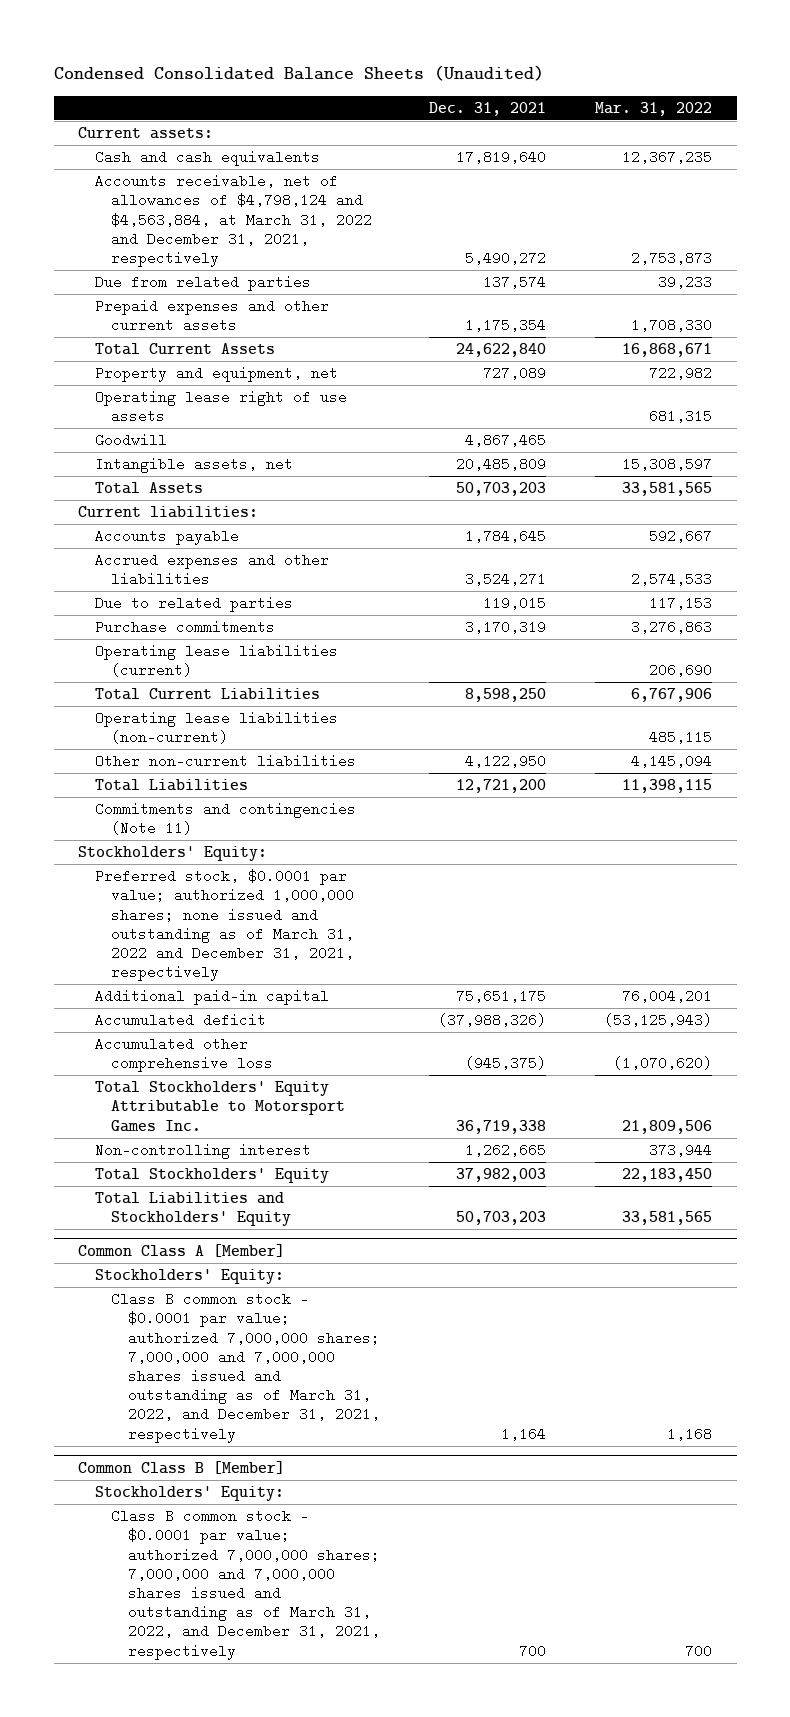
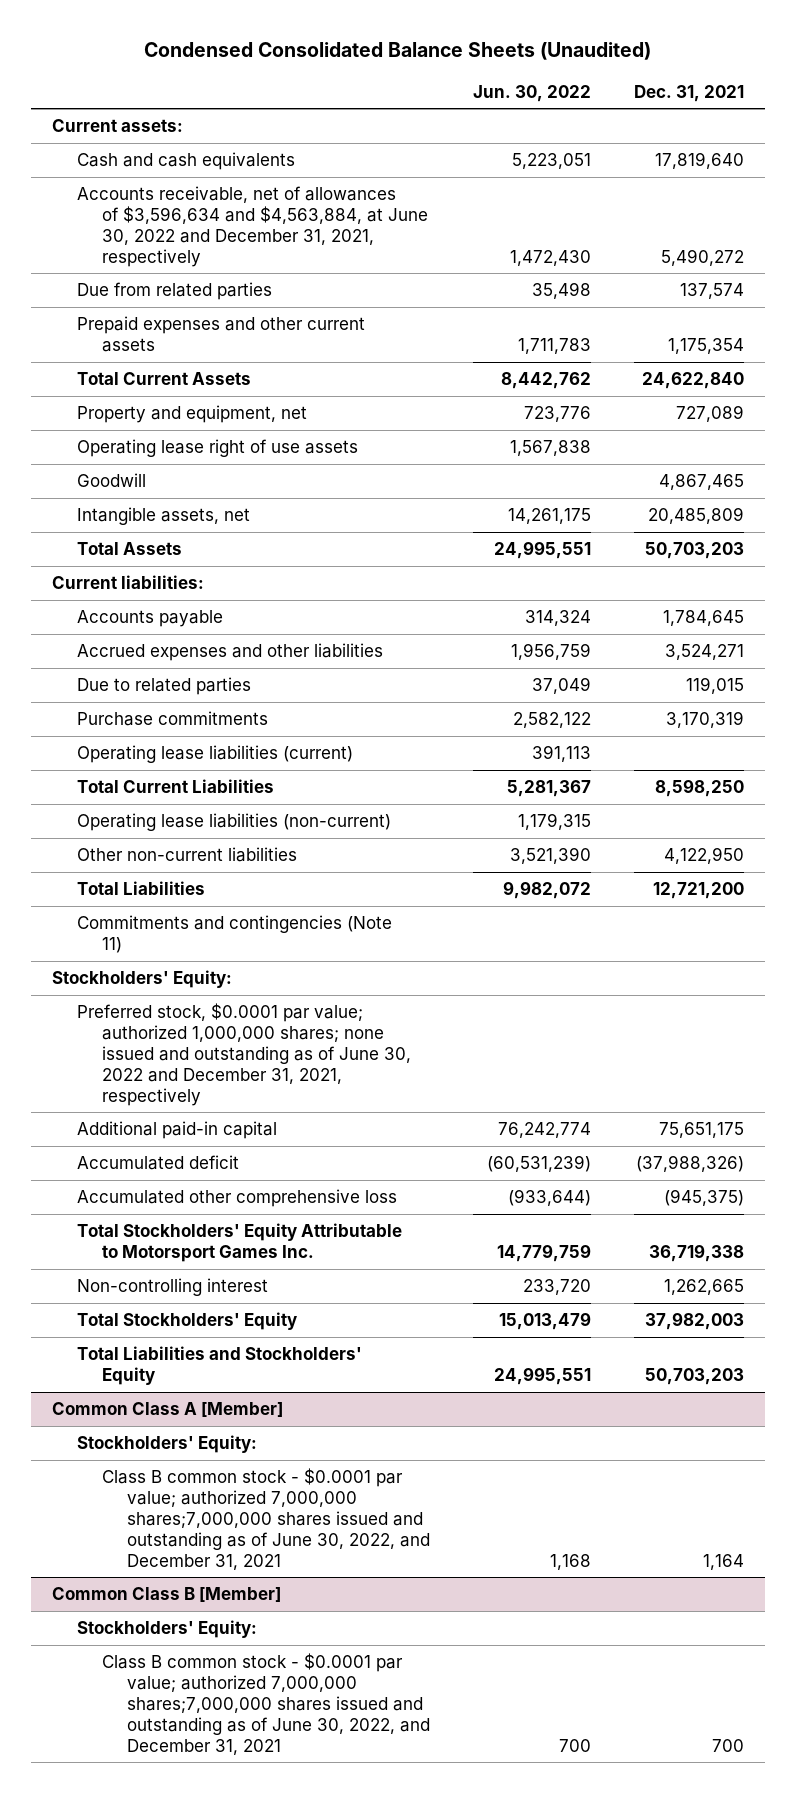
- | Dec. 31, 2021 | Mar. 31, 2022
+ | Jun. 30, 2022 | Dec. 31, 2021
- Accounts receivable, net of allowances of $4,798,124 and $4,563,884, at March 31, 2022 and December 31, 2021, respectively | 5,490,272 | 2,753,873
+ Accounts receivable, net of allowances of $3,596,634 and $4,563,884, at June 30, 2022 and December 31, 2021, respectively | 1,472,430 | 5,490,272
- Preferred stock, $0.0001 par value; authorized 1,000,000 shares; none issued and outstanding as of March 31, 2022 and December 31, 2021, respectively
+ Preferred stock, $0.0001 par value; authorized 1,000,000 shares; none issued and outstanding as of June 30, 2022 and December 31, 2021, respectively
@ Common Class A [Member]
- Class B common stock - $0.0001 par value; authorized 7,000,000 shares; 7,000,000 and 7,000,000 shares issued and outstanding as of March 31, 2022, and December 31, 2021, respectively | 1,164 | 1,168
+ Class B common stock - $0.0001 par value; authorized 7,000,000 shares;7,000,000 shares issued and outstanding as of June 30, 2022, and December 31, 2021 | 1,168 | 1,164
@ Common Class B [Member]
- Class B common stock - $0.0001 par value; authorized 7,000,000 shares; 7,000,000 and 7,000,000 shares issued and outstanding as of March 31, 2022, and December 31, 2021, respectively | 700 | 700
+ Class B common stock - $0.0001 par value; authorized 7,000,000 shares;7,000,000 shares issued and outstanding as of June 30, 2022, and December 31, 2021 | 700 | 700

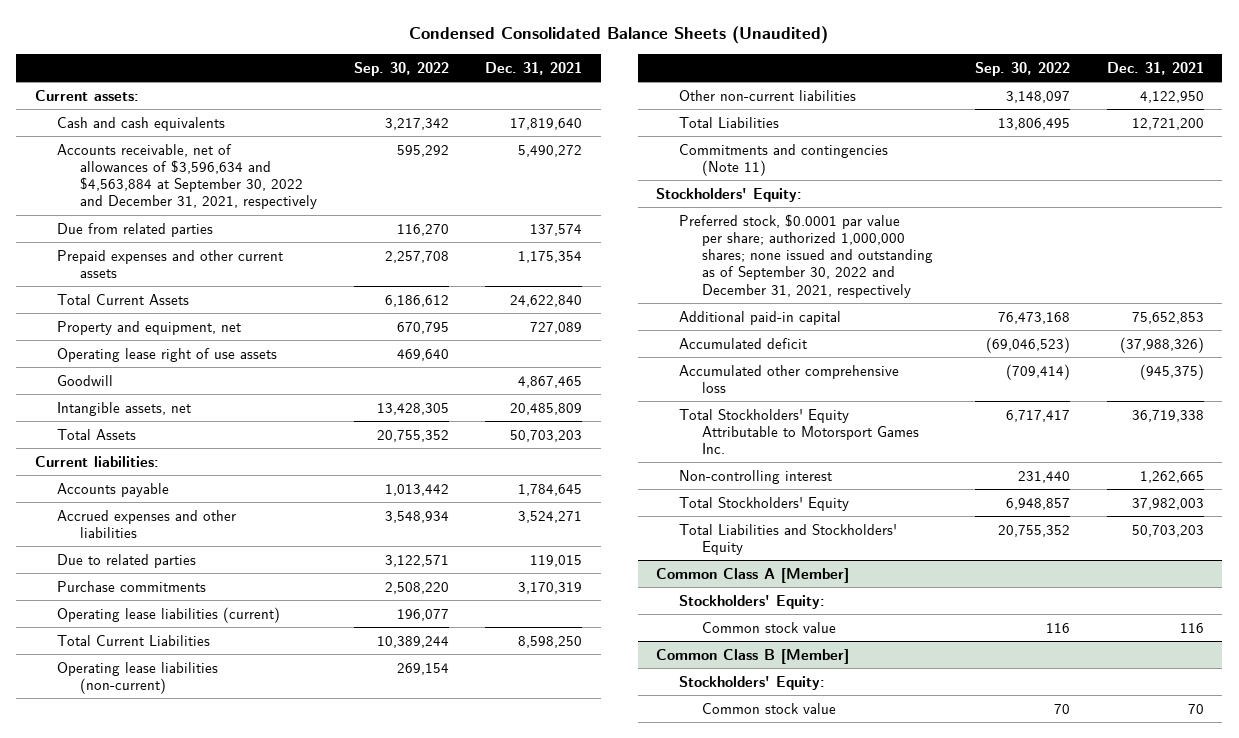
- | Jun. 30, 2022 | Dec. 31, 2021
+ | Sep. 30, 2022 | Dec. 31, 2021
- Accounts receivable, net of allowances of $3,596,634 and $4,563,884, at June 30, 2022 and December 31, 2021, respectively | 1,472,430 | 5,490,272
+ Accounts receivable, net of allowances of $3,596,634 and $4,563,884 at September 30, 2022 and December 31, 2021, respectively | 595,292 | 5,490,272
- Preferred stock, $0.0001 par value; authorized 1,000,000 shares; none issued and outstanding as of June 30, 2022 and December 31, 2021, respectively
- Additional paid-in capital | 76,242,774 | 75,651,175
+ Preferred stock, $0.0001 par value per share; authorized 1,000,000 shares; none issued and outstanding as of September 30, 2022 and December 31, 2021, respectively
+ Additional paid-in capital | 76,473,168 | 75,652,853
@ Common Class A [Member]
- Class B common stock - $0.0001 par value; authorized 7,000,000 shares;7,000,000 shares issued and outstanding as of June 30, 2022, and December 31, 2021 | 1,168 | 1,164
+ Common stock value | 116 | 116
@ Common Class B [Member]
- Class B common stock - $0.0001 par value; authorized 7,000,000 shares;7,000,000 shares issued and outstanding as of June 30, 2022, and December 31, 2021 | 700 | 700
+ Common stock value | 70 | 70

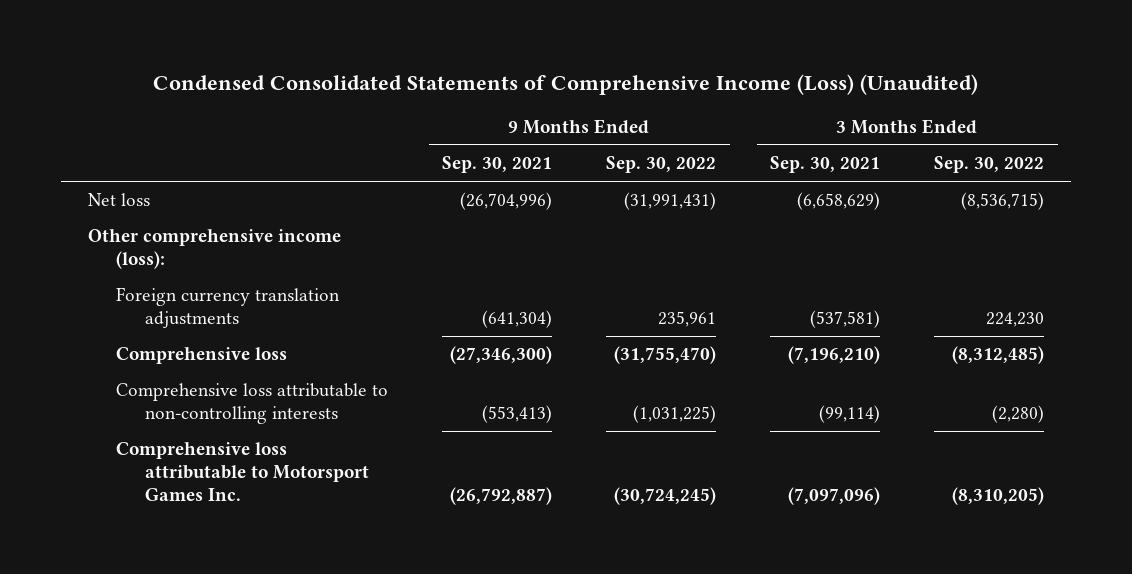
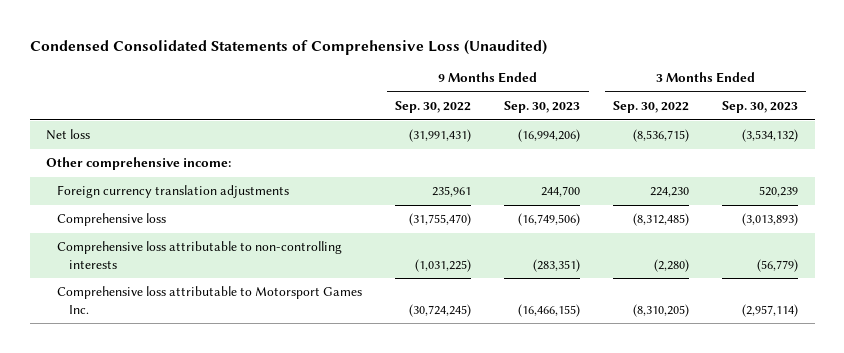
- Condensed Consolidated Statements of Comprehensive Income (Loss) (Unaudited)
+ Condensed Consolidated Statements of Comprehensive Loss (Unaudited)
- | 9 Months Ended Sep. 30, 2021 | 9 Months Ended Sep. 30, 2022 | 3 Months Ended Sep. 30, 2021 | 3 Months Ended Sep. 30, 2022
+ | 9 Months Ended Sep. 30, 2022 | 9 Months Ended Sep. 30, 2023 | 3 Months Ended Sep. 30, 2022 | 3 Months Ended Sep. 30, 2023
- Other comprehensive income (loss):
+ Other comprehensive income:

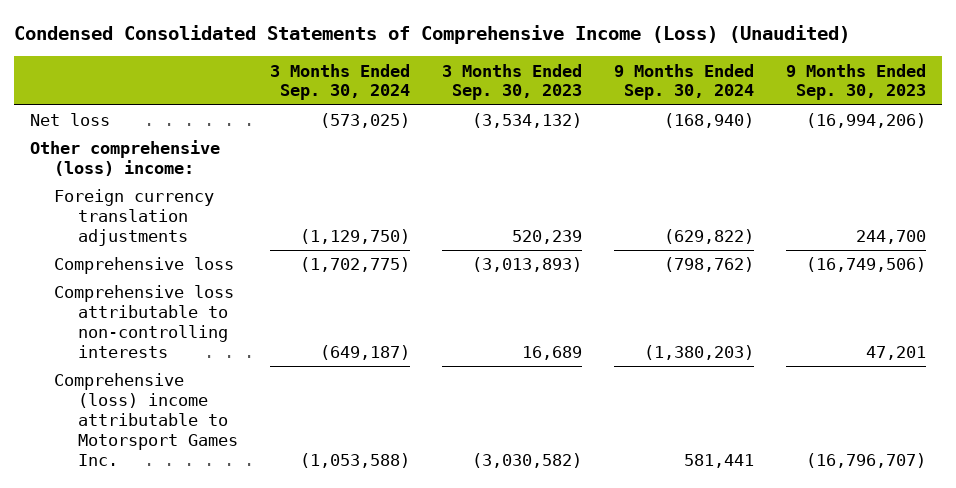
- Condensed Consolidated Statements of Comprehensive Loss (Unaudited)
+ Condensed Consolidated Statements of Comprehensive Income (Loss) (Unaudited)
- | 9 Months Ended Sep. 30, 2022 | 9 Months Ended Sep. 30, 2023 | 3 Months Ended Sep. 30, 2022 | 3 Months Ended Sep. 30, 2023
+ | 3 Months Ended Sep. 30, 2024 | 3 Months Ended Sep. 30, 2023 | 9 Months Ended Sep. 30, 2024 | 9 Months Ended Sep. 30, 2023
- Other comprehensive income:
+ Other comprehensive (loss) income:
- Comprehensive loss attributable to non-controlling interests | (1,031,225) | (283,351) | (2,280) | (56,779)
- Comprehensive loss attributable to Motorsport Games Inc. | (30,724,245) | (16,466,155) | (8,310,205) | (2,957,114)
+ Comprehensive loss attributable to non-controlling interests | (649,187) | 16,689 | (1,380,203) | 47,201
+ Comprehensive (loss) income attributable to Motorsport Games Inc. | (1,053,588) | (3,030,582) | 581,441 | (16,796,707)

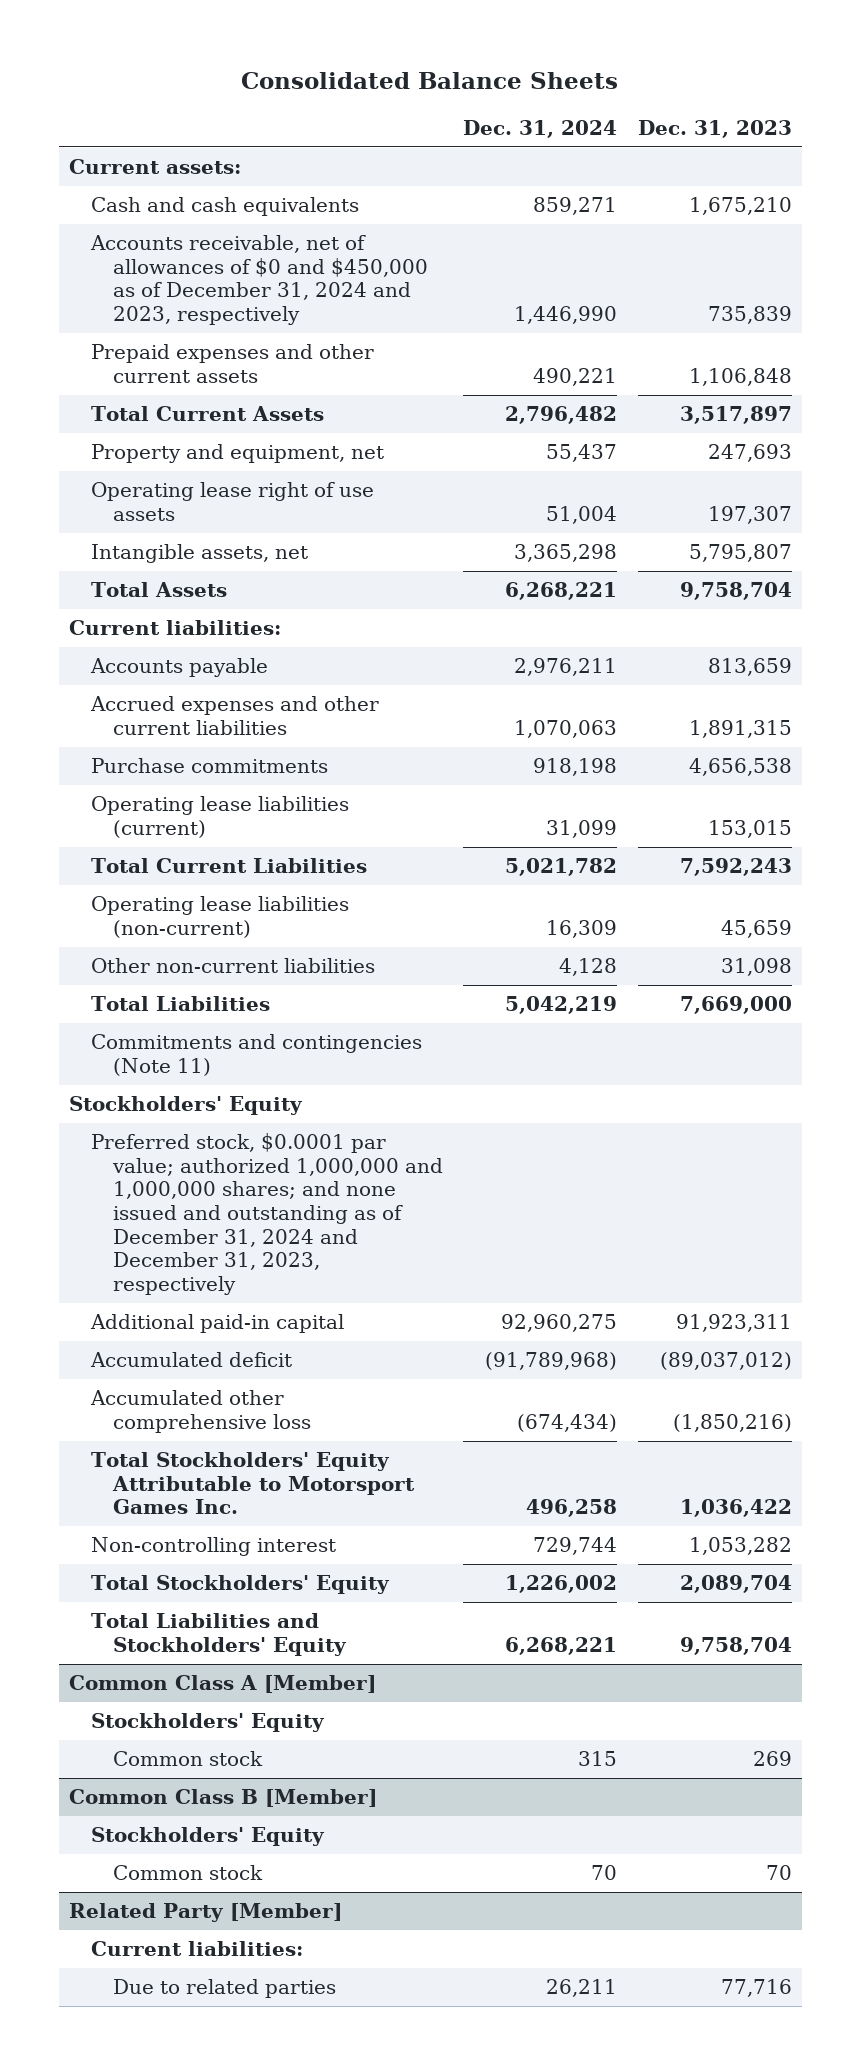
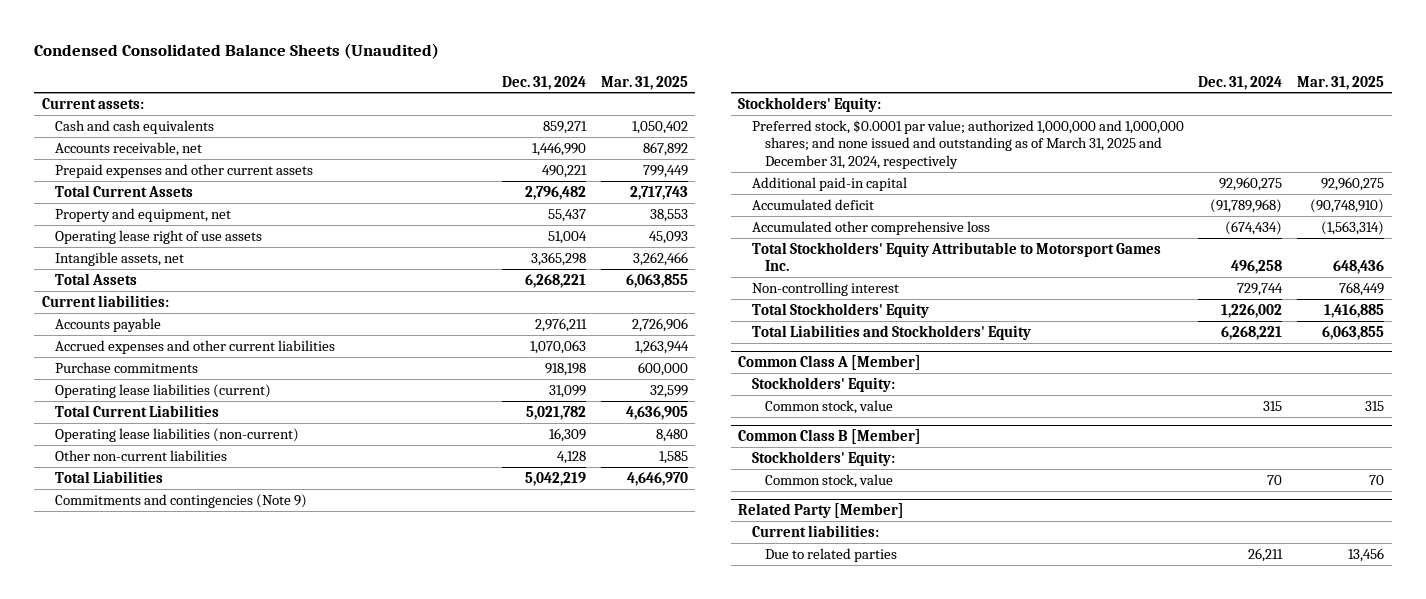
- Consolidated Balance Sheets
+ Condensed Consolidated Balance Sheets (Unaudited)
- | Dec. 31, 2024 | Dec. 31, 2023
+ | Dec. 31, 2024 | Mar. 31, 2025
- Accounts receivable, net of allowances of $0 and $450,000 as of December 31, 2024 and 2023, respectively | 1,446,990 | 735,839
+ Accounts receivable, net | 1,446,990 | 867,892
- Commitments and contingencies (Note 11)
- Stockholders' Equity
- Preferred stock, $0.0001 par value; authorized 1,000,000 and 1,000,000 shares; and none issued and outstanding as of December 31, 2024 and December 31, 2023, respectively
+ Commitments and contingencies (Note 9)
+ Stockholders' Equity:
+ Preferred stock, $0.0001 par value; authorized 1,000,000 and 1,000,000 shares; and none issued and outstanding as of March 31, 2025 and December 31, 2024, respectively
@ Common Class A [Member]
- Stockholders' Equity
- Common stock | 315 | 269
+ Stockholders' Equity:
+ Common stock, value | 315 | 315
@ Common Class B [Member]
- Stockholders' Equity
- Common stock | 70 | 70
+ Stockholders' Equity:
+ Common stock, value | 70 | 70

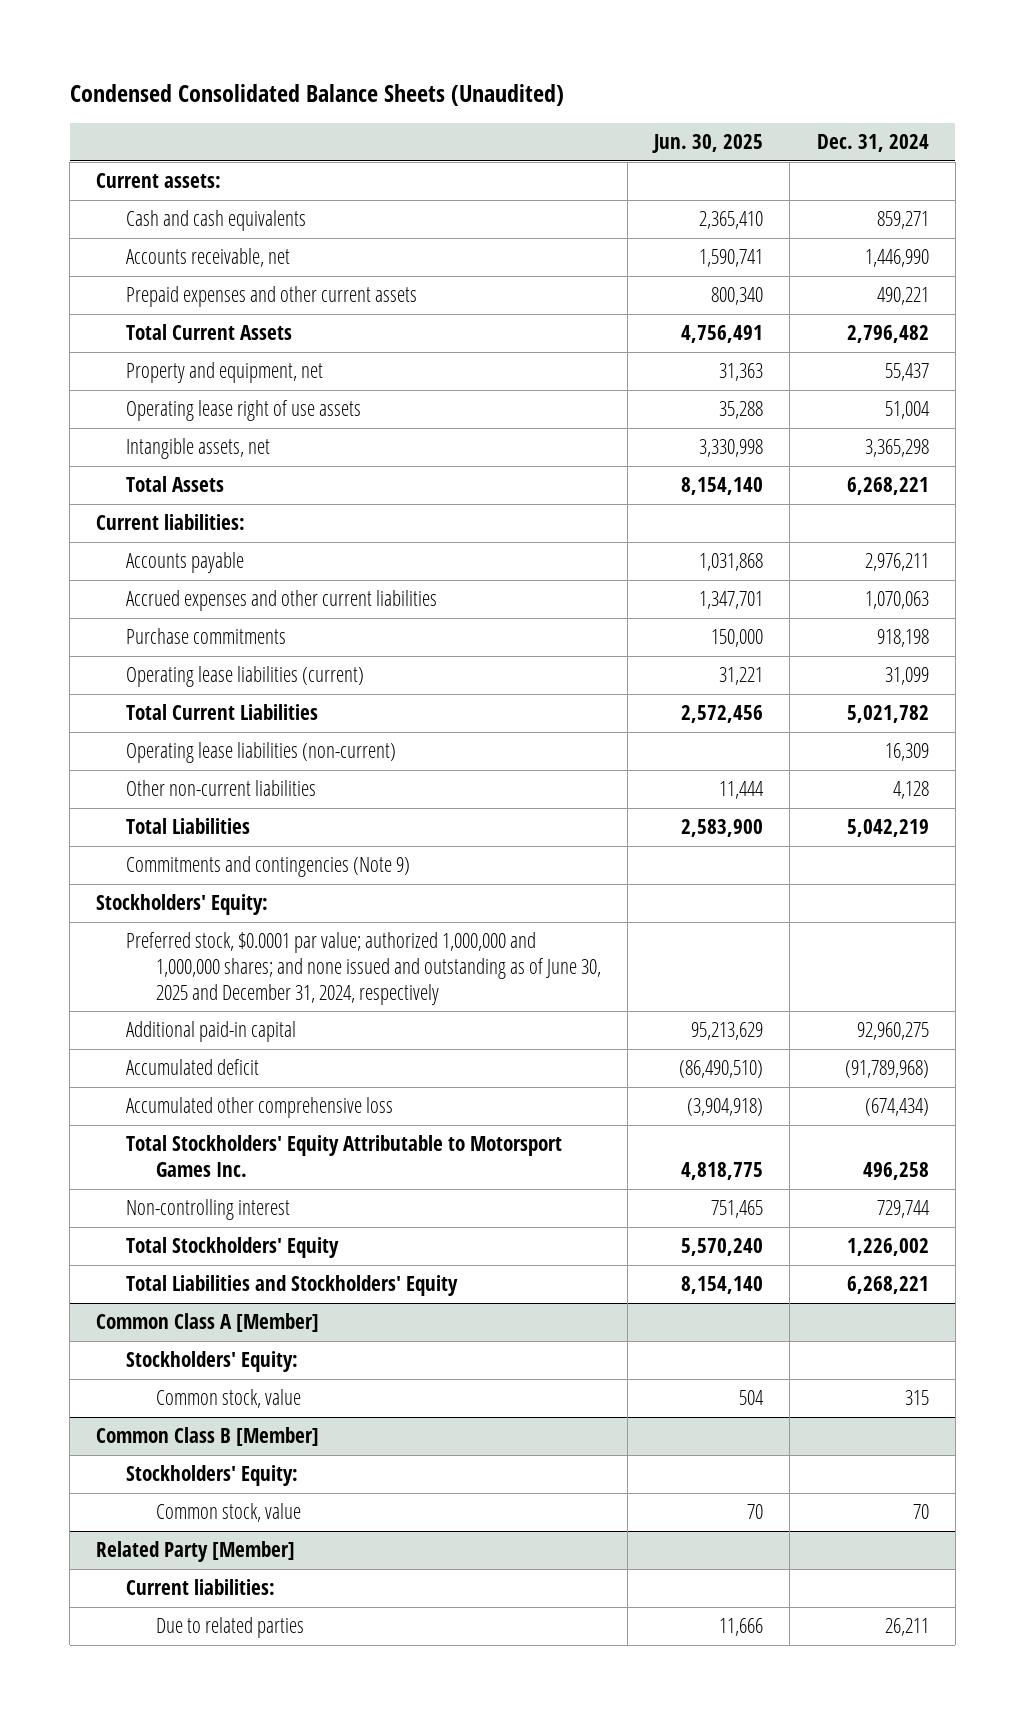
- | Dec. 31, 2024 | Mar. 31, 2025
+ | Jun. 30, 2025 | Dec. 31, 2024
- Preferred stock, $0.0001 par value; authorized 1,000,000 and 1,000,000 shares; and none issued and outstanding as of March 31, 2025 and December 31, 2024, respectively
+ Preferred stock, $0.0001 par value; authorized 1,000,000 and 1,000,000 shares; and none issued and outstanding as of June 30, 2025 and December 31, 2024, respectively

